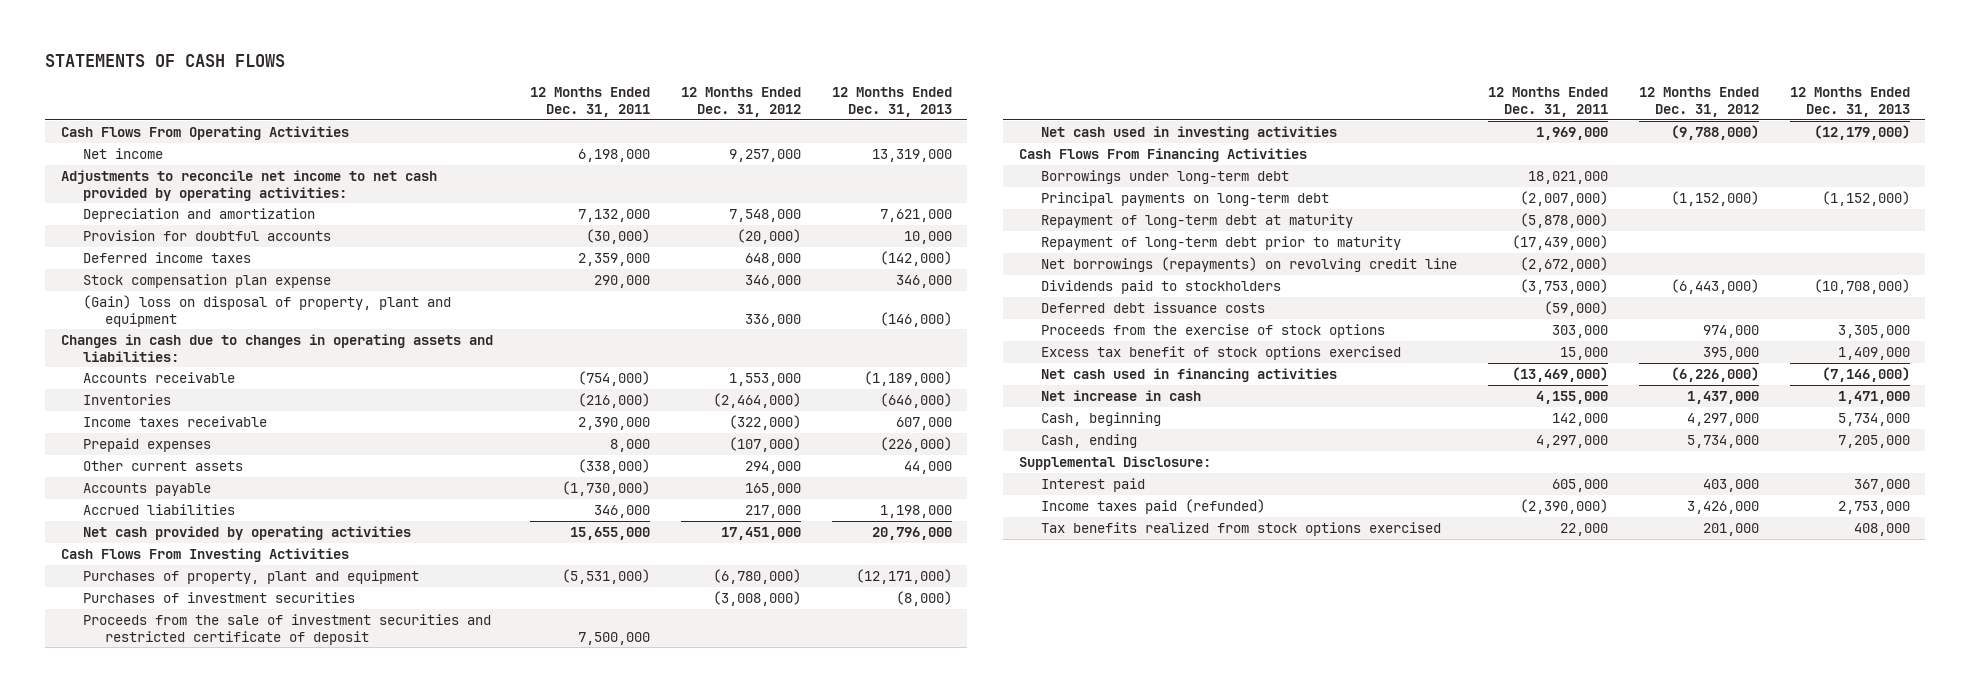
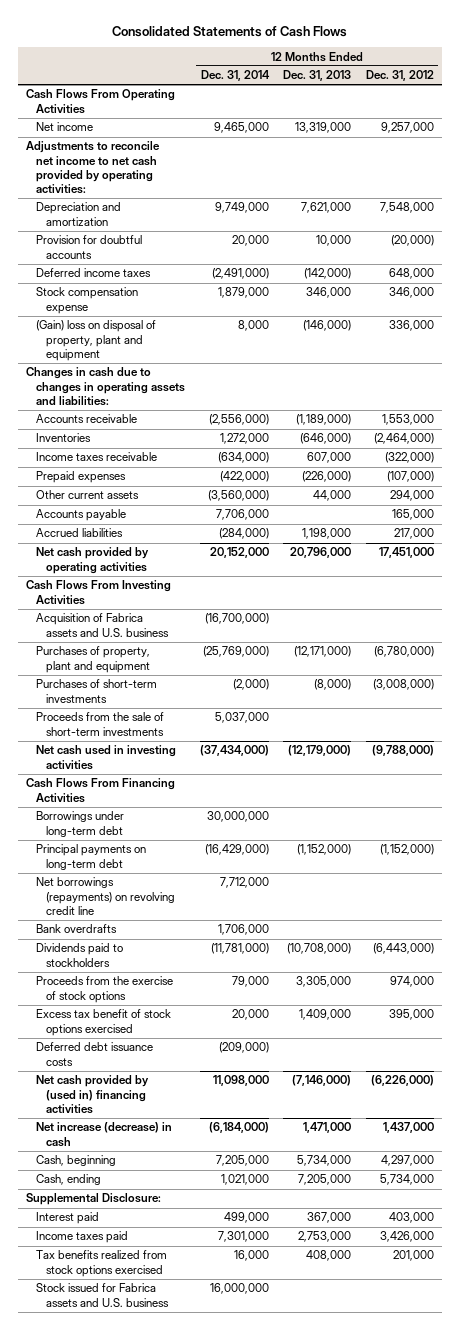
- STATEMENTS OF CASH FLOWS
+ Consolidated Statements of Cash Flows
- | 12 Months Ended Dec. 31, 2011 | 12 Months Ended Dec. 31, 2012 | 12 Months Ended Dec. 31, 2013
+ | 12 Months Ended Dec. 31, 2014 | 12 Months Ended Dec. 31, 2013 | 12 Months Ended Dec. 31, 2012
- Stock compensation plan expense | 290,000 | 346,000 | 346,000
+ Stock compensation expense | 1,879,000 | 346,000 | 346,000
+ Acquisition of Fabrica assets and U.S. business | (16,700,000) | |
- Purchases of investment securities | | (3,008,000) | (8,000)
- Proceeds from the sale of investment securities and restricted certificate of deposit | 7,500,000 | |
+ Purchases of short-term investments | (2,000) | (8,000) | (3,008,000)
+ Proceeds from the sale of short-term investments | 5,037,000 | |
- Repayment of long-term debt at maturity | (5,878,000) | |
- Repayment of long-term debt prior to maturity | (17,439,000) | |
+ Bank overdrafts | 1,706,000 | |
- Net cash used in financing activities | (13,469,000) | (6,226,000) | (7,146,000)
- Net increase in cash | 4,155,000 | 1,437,000 | 1,471,000
moved down: Deferred debt issuance costs | (209,000) | |
+ Net cash provided by (used in) financing activities | 11,098,000 | (7,146,000) | (6,226,000)
+ Net increase (decrease) in cash | (6,184,000) | 1,471,000 | 1,437,000
- Income taxes paid (refunded) | (2,390,000) | 3,426,000 | 2,753,000
+ Income taxes paid | 7,301,000 | 2,753,000 | 3,426,000
+ Stock issued for Fabrica assets and U.S. business | 16,000,000 | |

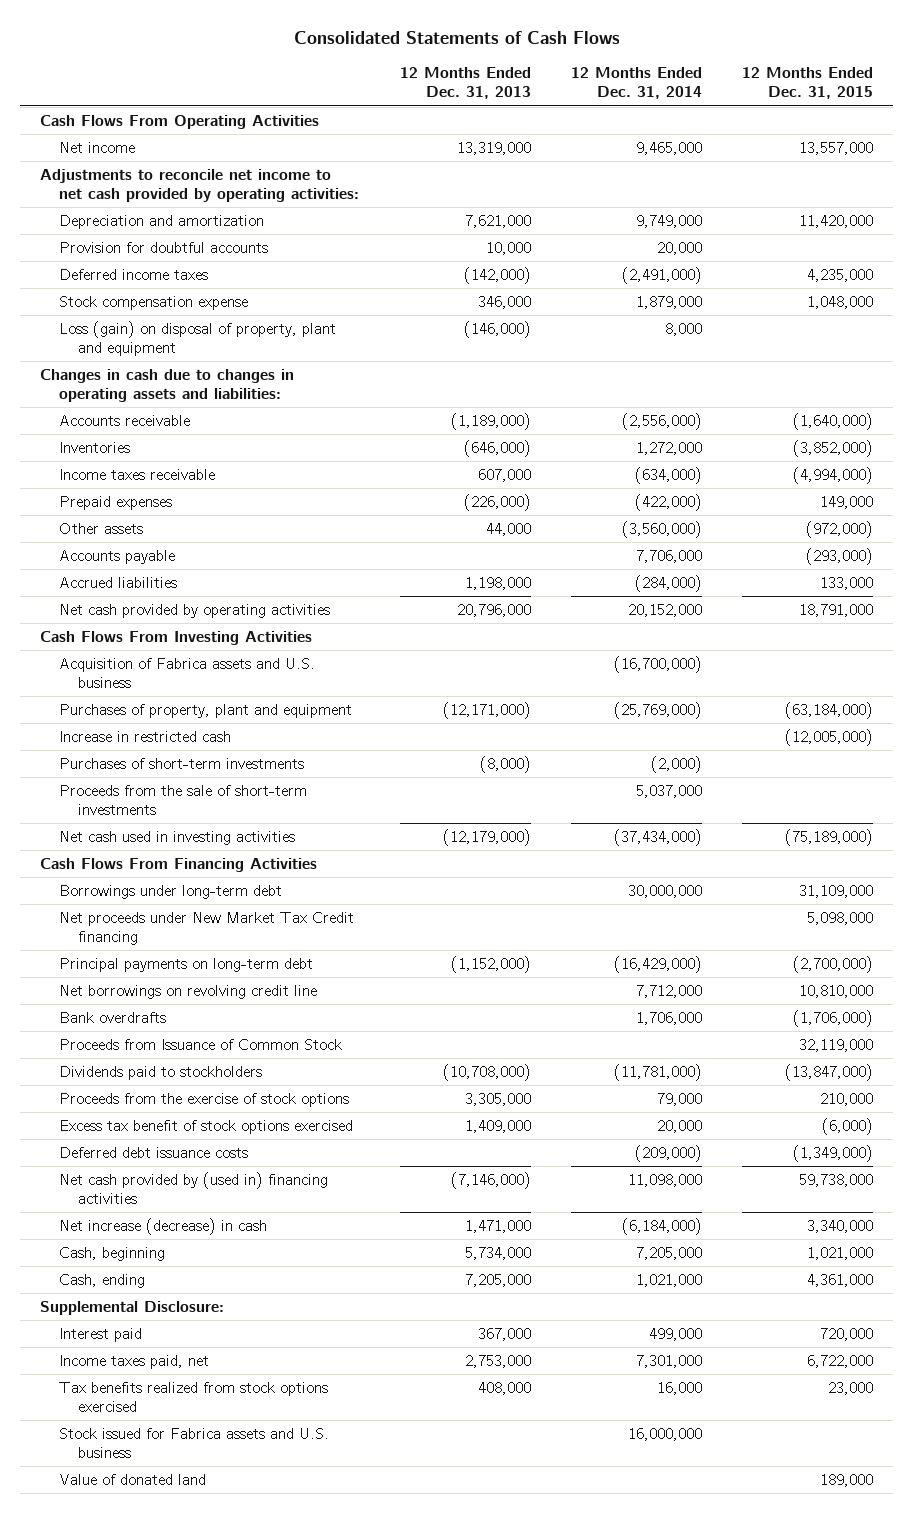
- | 12 Months Ended Dec. 31, 2014 | 12 Months Ended Dec. 31, 2013 | 12 Months Ended Dec. 31, 2012
+ | 12 Months Ended Dec. 31, 2013 | 12 Months Ended Dec. 31, 2014 | 12 Months Ended Dec. 31, 2015
- (Gain) loss on disposal of property, plant and equipment | 8,000 | (146,000) | 336,000
+ Loss (gain) on disposal of property, plant and equipment | (146,000) | 8,000 |
- Other current assets | (3,560,000) | 44,000 | 294,000
+ Other assets | 44,000 | (3,560,000) | (972,000)
+ Increase in restricted cash | | | (12,005,000)
+ Net proceeds under New Market Tax Credit financing | | | 5,098,000
- Net borrowings (repayments) on revolving credit line | 7,712,000 | |
+ Net borrowings on revolving credit line | | 7,712,000 | 10,810,000
+ Proceeds from Issuance of Common Stock | | | 32,119,000
- Income taxes paid | 7,301,000 | 2,753,000 | 3,426,000
+ Income taxes paid, net | 2,753,000 | 7,301,000 | 6,722,000
+ Value of donated land | | | 189,000

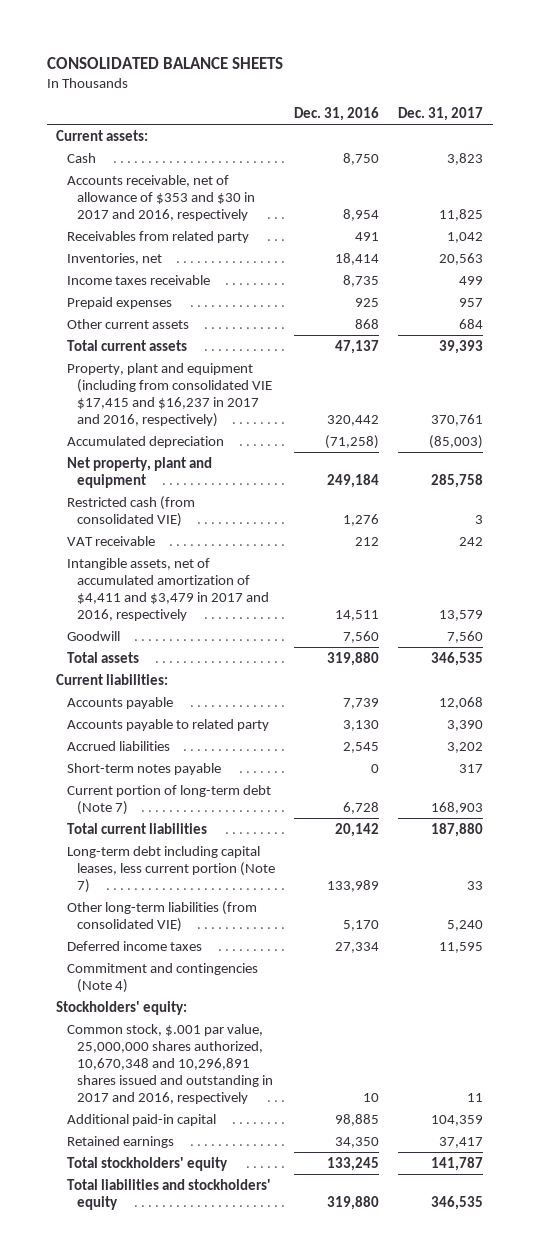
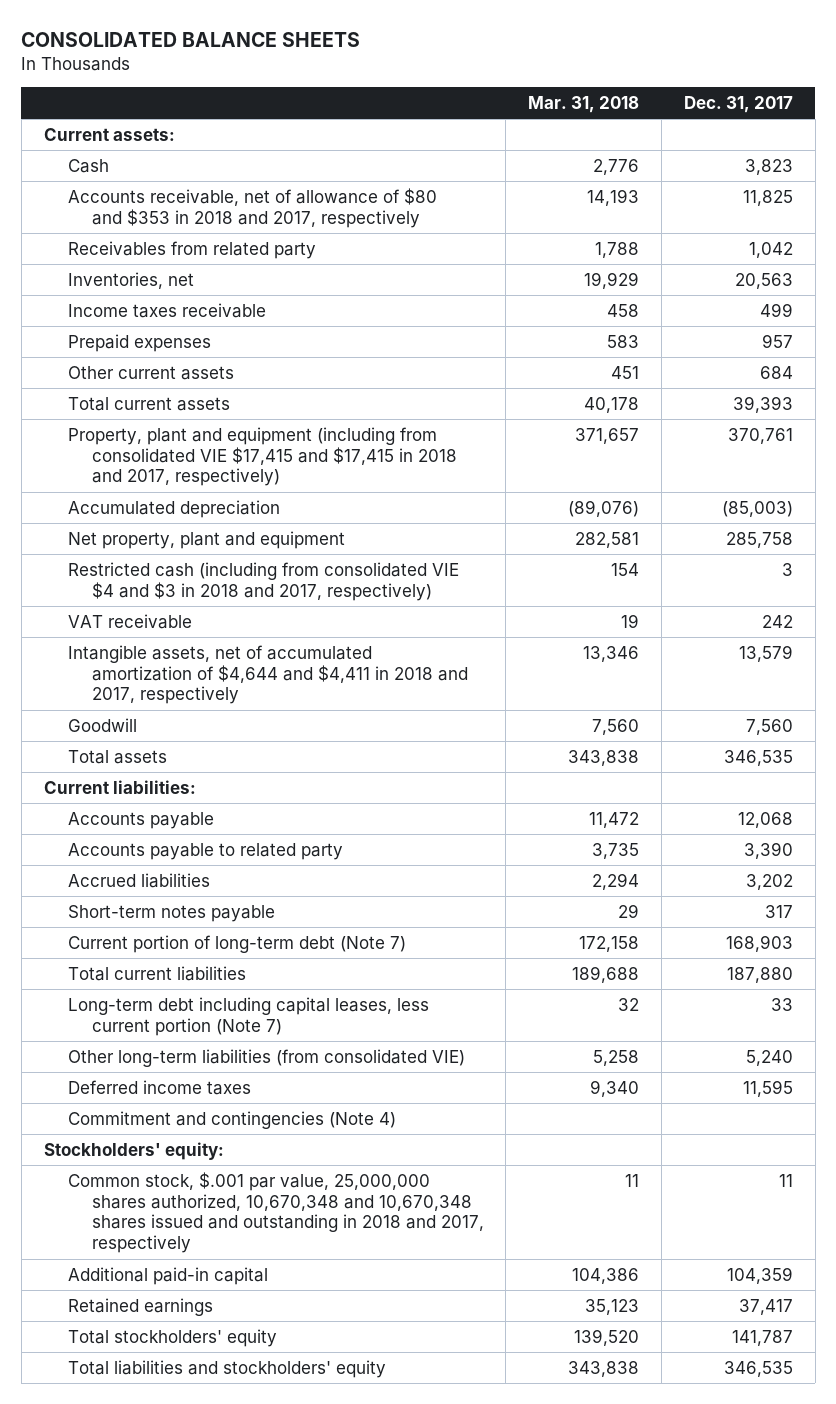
- | Dec. 31, 2016 | Dec. 31, 2017
+ | Mar. 31, 2018 | Dec. 31, 2017
- Accounts receivable, net of allowance of $353 and $30 in 2017 and 2016, respectively | 8,954 | 11,825
+ Accounts receivable, net of allowance of $80 and $353 in 2018 and 2017, respectively | 14,193 | 11,825
- Property, plant and equipment (including from consolidated VIE $17,415 and $16,237 in 2017 and 2016, respectively) | 320,442 | 370,761
+ Property, plant and equipment (including from consolidated VIE $17,415 and $17,415 in 2018 and 2017, respectively) | 371,657 | 370,761
- Restricted cash (from consolidated VIE) | 1,276 | 3
+ Restricted cash (including from consolidated VIE $4 and $3 in 2018 and 2017, respectively) | 154 | 3
- Intangible assets, net of accumulated amortization of $4,411 and $3,479 in 2017 and 2016, respectively | 14,511 | 13,579
+ Intangible assets, net of accumulated amortization of $4,644 and $4,411 in 2018 and 2017, respectively | 13,346 | 13,579
- Common stock, $.001 par value, 25,000,000 shares authorized, 10,670,348 and 10,296,891 shares issued and outstanding in 2017 and 2016, respectively | 10 | 11
+ Common stock, $.001 par value, 25,000,000 shares authorized, 10,670,348 and 10,670,348 shares issued and outstanding in 2018 and 2017, respectively | 11 | 11

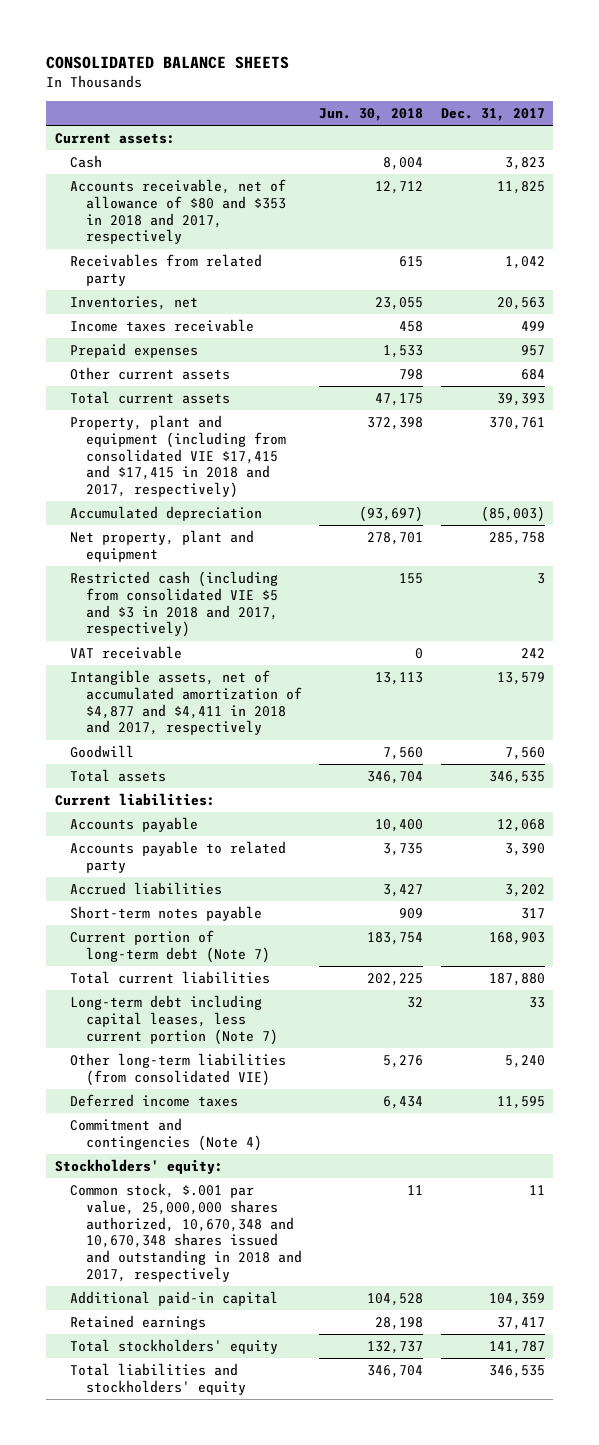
- | Mar. 31, 2018 | Dec. 31, 2017
+ | Jun. 30, 2018 | Dec. 31, 2017
- Restricted cash (including from consolidated VIE $4 and $3 in 2018 and 2017, respectively) | 154 | 3
+ Restricted cash (including from consolidated VIE $5 and $3 in 2018 and 2017, respectively) | 155 | 3
- Intangible assets, net of accumulated amortization of $4,644 and $4,411 in 2018 and 2017, respectively | 13,346 | 13,579
+ Intangible assets, net of accumulated amortization of $4,877 and $4,411 in 2018 and 2017, respectively | 13,113 | 13,579

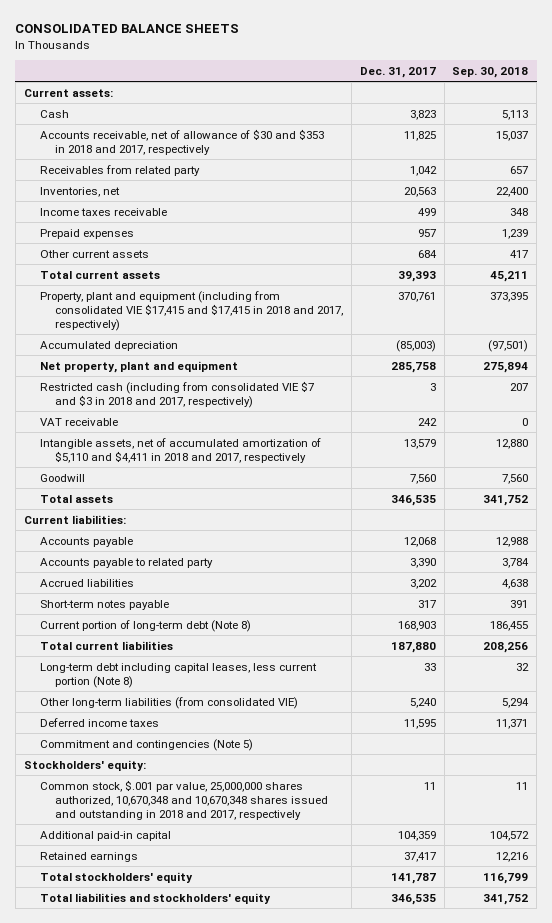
- | Jun. 30, 2018 | Dec. 31, 2017
+ | Dec. 31, 2017 | Sep. 30, 2018
- Accounts receivable, net of allowance of $80 and $353 in 2018 and 2017, respectively | 12,712 | 11,825
+ Accounts receivable, net of allowance of $30 and $353 in 2018 and 2017, respectively | 11,825 | 15,037
- Restricted cash (including from consolidated VIE $5 and $3 in 2018 and 2017, respectively) | 155 | 3
+ Restricted cash (including from consolidated VIE $7 and $3 in 2018 and 2017, respectively) | 3 | 207
- Intangible assets, net of accumulated amortization of $4,877 and $4,411 in 2018 and 2017, respectively | 13,113 | 13,579
+ Intangible assets, net of accumulated amortization of $5,110 and $4,411 in 2018 and 2017, respectively | 13,579 | 12,880
- Current portion of long-term debt (Note 7) | 183,754 | 168,903
+ Current portion of long-term debt (Note 8) | 168,903 | 186,455
- Long-term debt including capital leases, less current portion (Note 7) | 32 | 33
+ Long-term debt including capital leases, less current portion (Note 8) | 33 | 32
- Commitment and contingencies (Note 4)
+ Commitment and contingencies (Note 5)

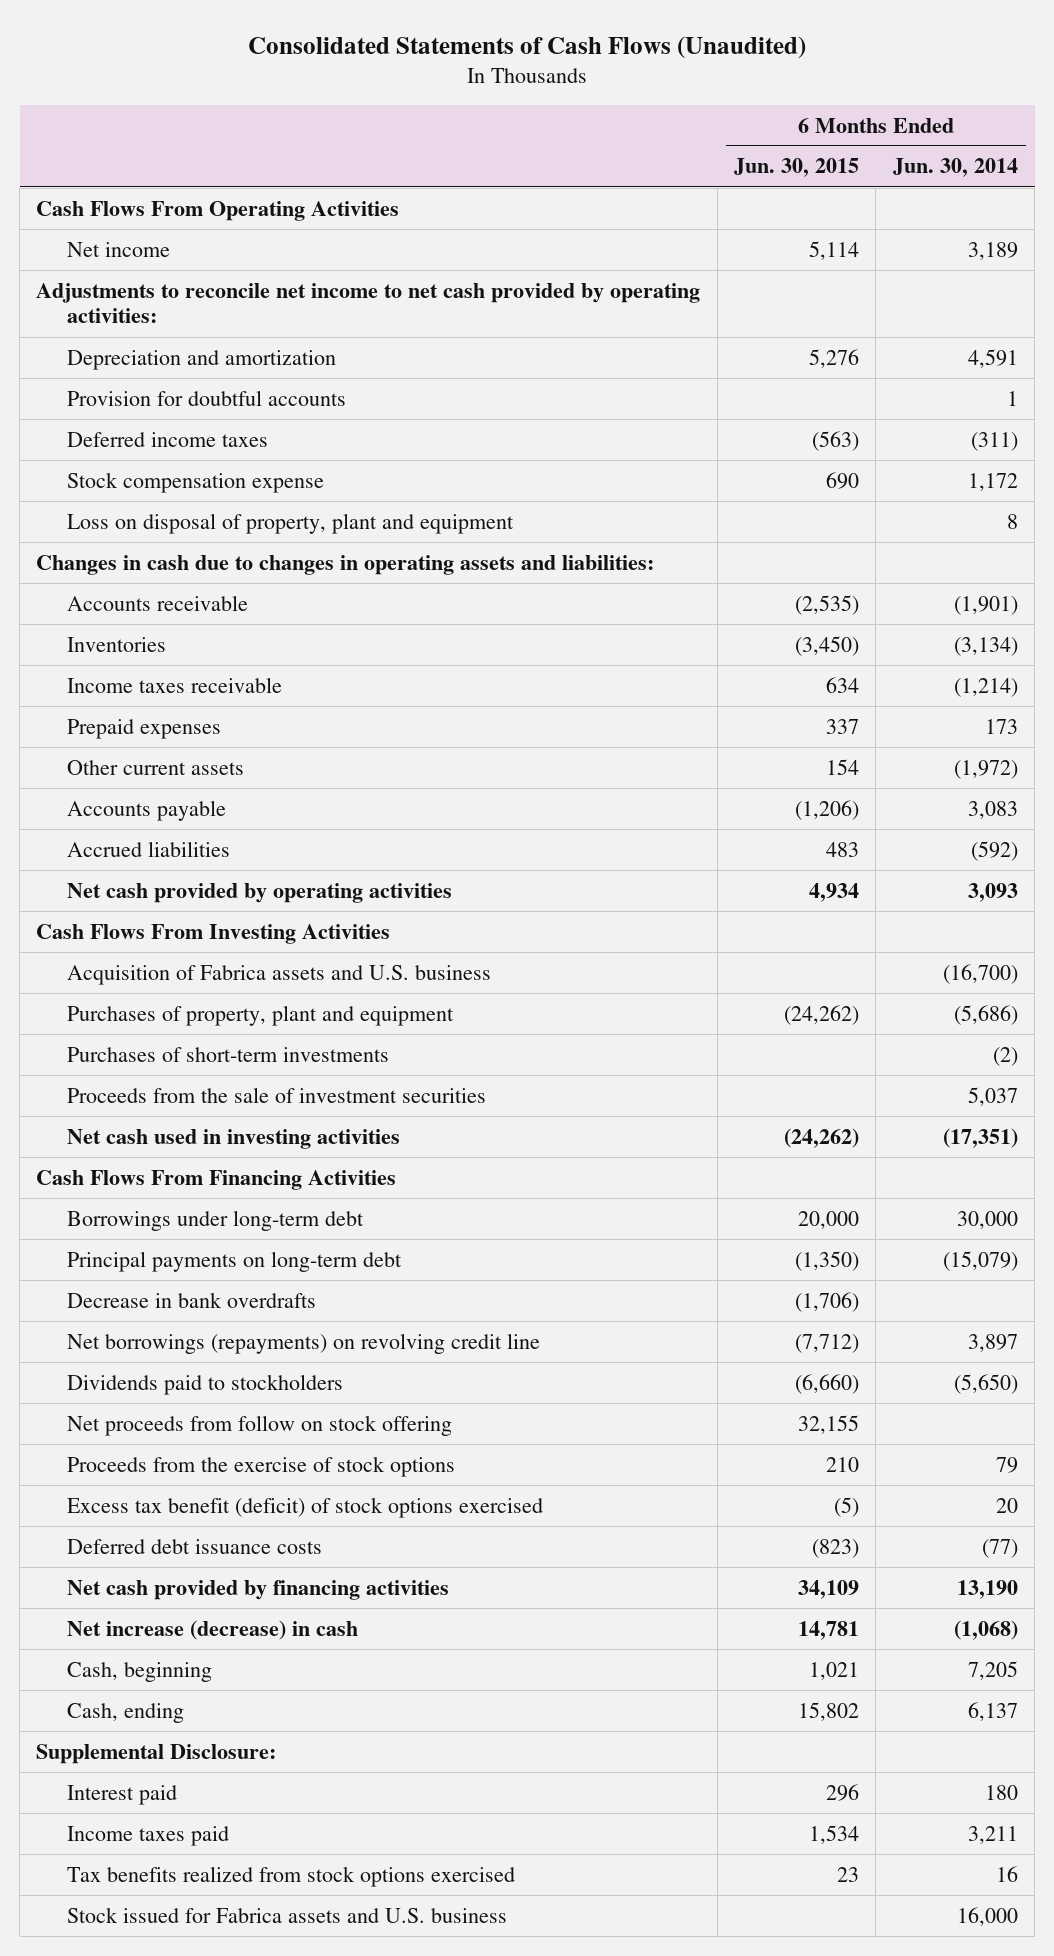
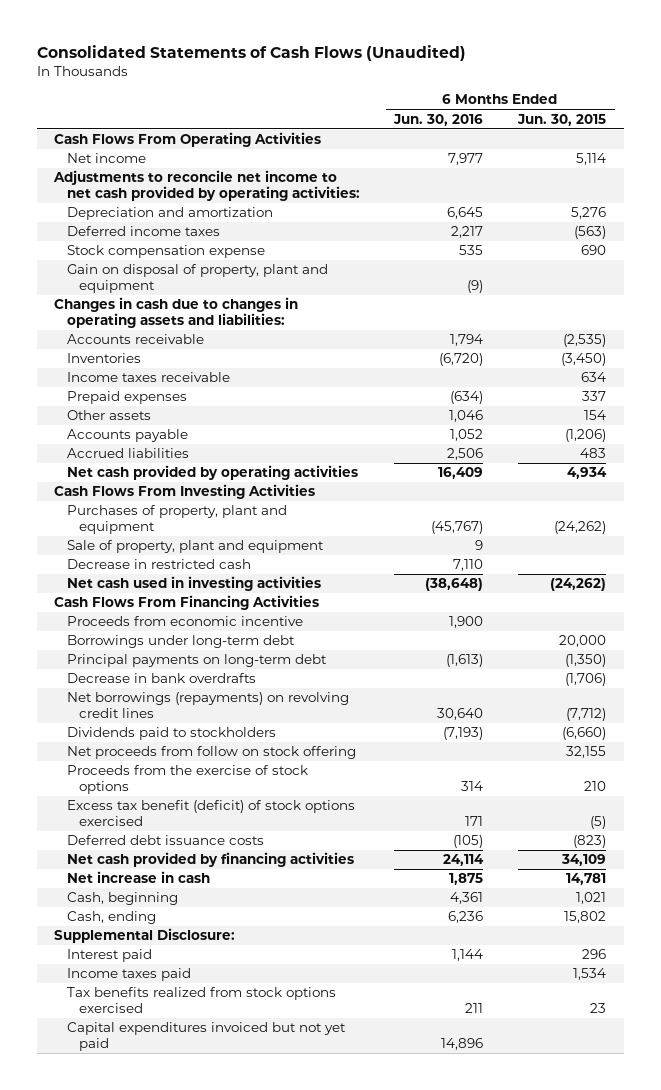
- | 6 Months Ended Jun. 30, 2015 | 6 Months Ended Jun. 30, 2014
+ | 6 Months Ended Jun. 30, 2016 | 6 Months Ended Jun. 30, 2015
- Provision for doubtful accounts | | 1
- Loss on disposal of property, plant and equipment | | 8
+ Gain on disposal of property, plant and equipment | (9) |
- Other current assets | 154 | (1,972)
+ Other assets | 1,046 | 154
- Acquisition of Fabrica assets and U.S. business | | (16,700)
- Purchases of short-term investments | | (2)
- Proceeds from the sale of investment securities | | 5,037
+ Sale of property, plant and equipment | 9 |
+ Decrease in restricted cash | 7,110 |
+ Proceeds from economic incentive | 1,900 |
- Net borrowings (repayments) on revolving credit line | (7,712) | 3,897
+ Net borrowings (repayments) on revolving credit lines | 30,640 | (7,712)
- Net increase (decrease) in cash | 14,781 | (1,068)
+ Net increase in cash | 1,875 | 14,781
- Stock issued for Fabrica assets and U.S. business | | 16,000
+ Capital expenditures invoiced but not yet paid | 14,896 |

